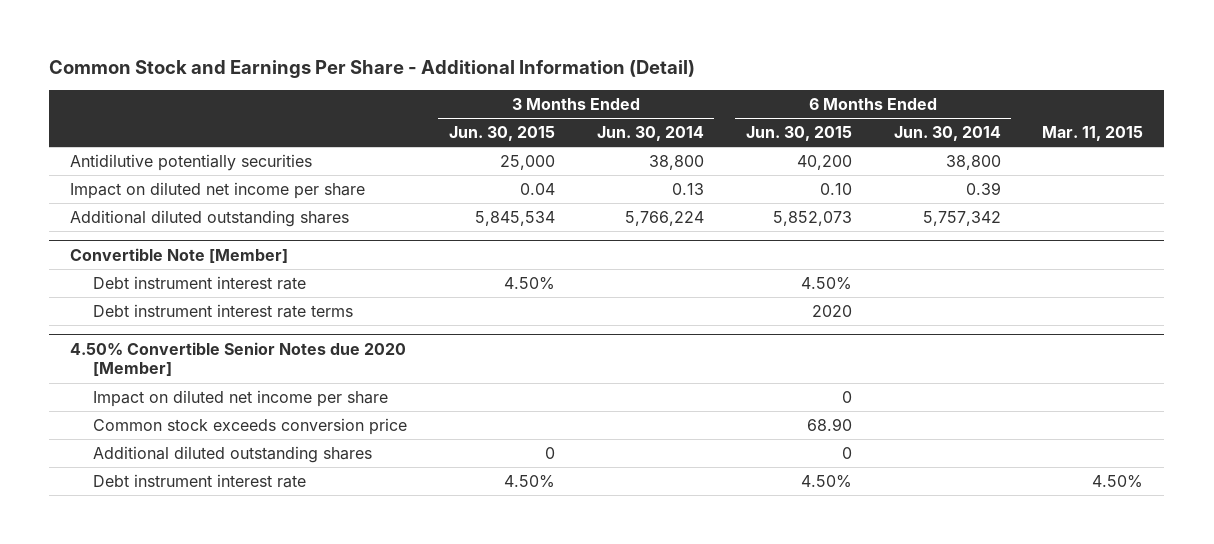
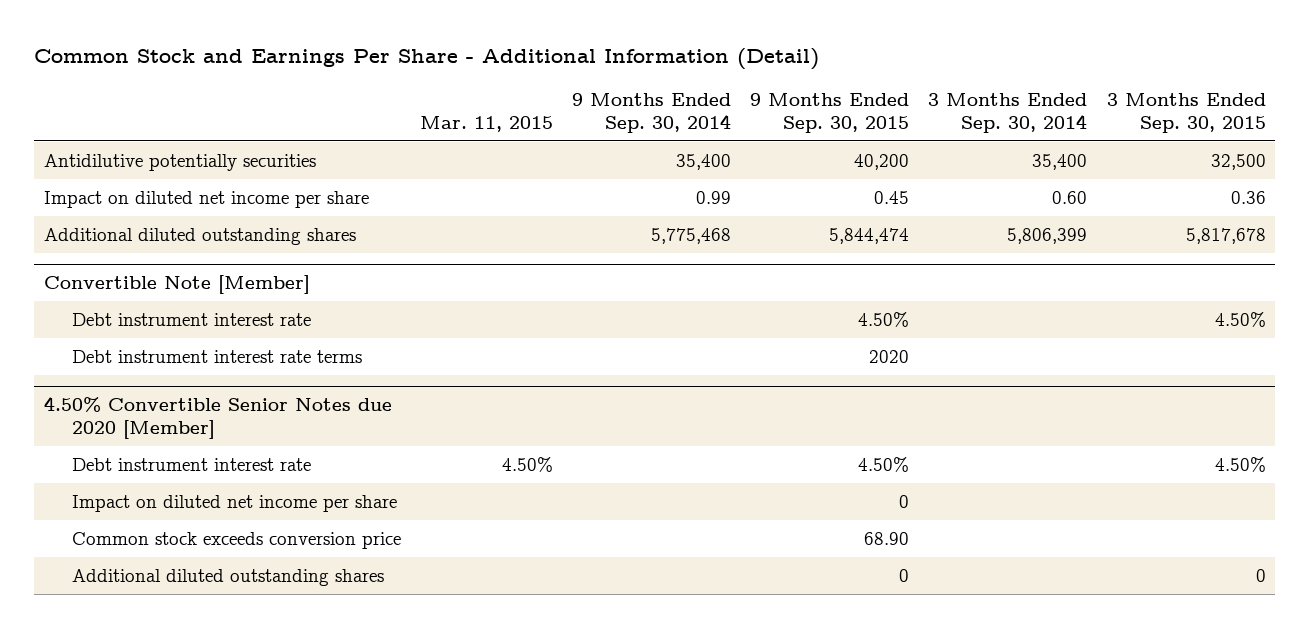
- | 3 Months Ended Jun. 30, 2015 | 3 Months Ended Jun. 30, 2014 | 6 Months Ended Jun. 30, 2015 | 6 Months Ended Jun. 30, 2014 | Mar. 11, 2015
+ | Mar. 11, 2015 | 9 Months Ended Sep. 30, 2014 | 9 Months Ended Sep. 30, 2015 | 3 Months Ended Sep. 30, 2014 | 3 Months Ended Sep. 30, 2015
@ 4.50% Convertible Senior Notes due 2020 [Member]
moved up: Debt instrument interest rate | 4.50% | | 4.50% | | 4.50%

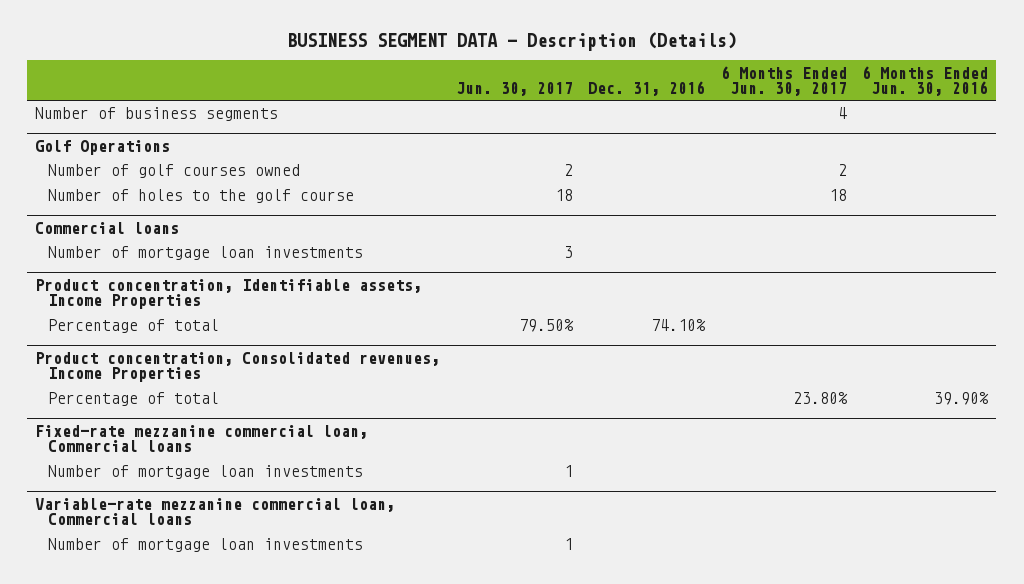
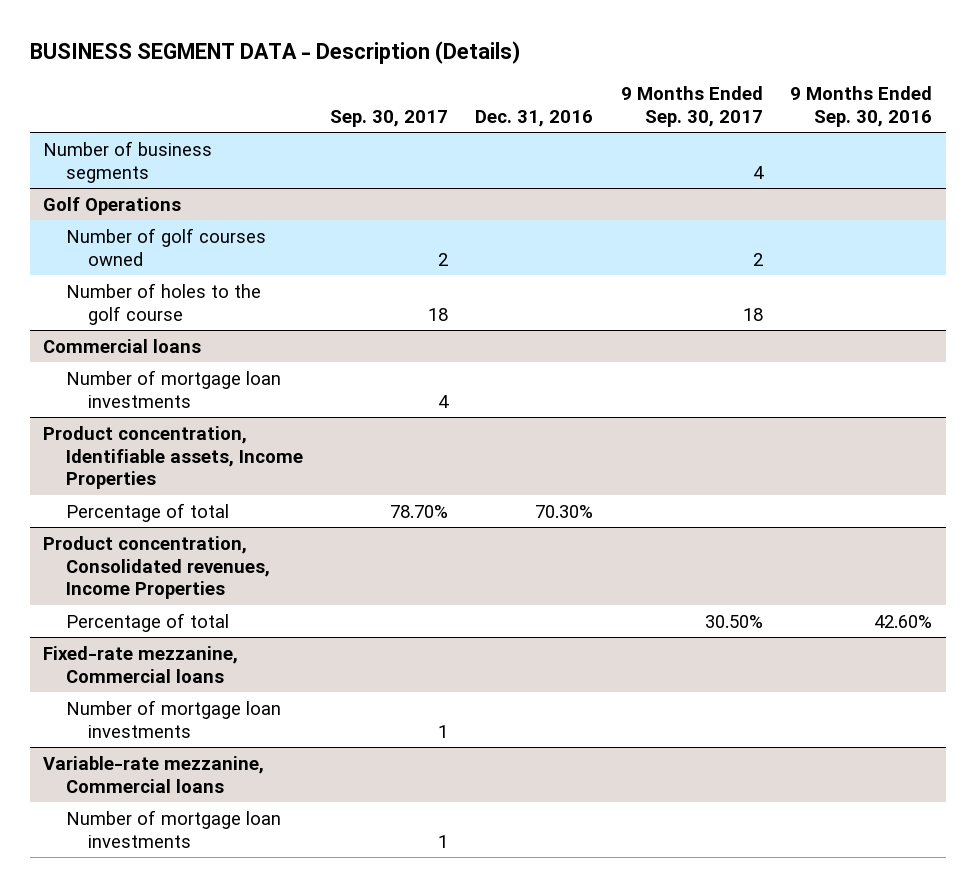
- | Jun. 30, 2017 | Dec. 31, 2016 | 6 Months Ended Jun. 30, 2017 | 6 Months Ended Jun. 30, 2016
+ | Sep. 30, 2017 | Dec. 31, 2016 | 9 Months Ended Sep. 30, 2017 | 9 Months Ended Sep. 30, 2016
@ Product concentration, Identifiable assets, Income Properties
- Percentage of total | 79.50% | 74.10% | |
+ Percentage of total | 78.70% | 70.30% | |
- Fixed-rate mezzanine commercial loan, Commercial loans
+ Fixed-rate mezzanine, Commercial loans
- Variable-rate mezzanine commercial loan, Commercial loans
+ Variable-rate mezzanine, Commercial loans

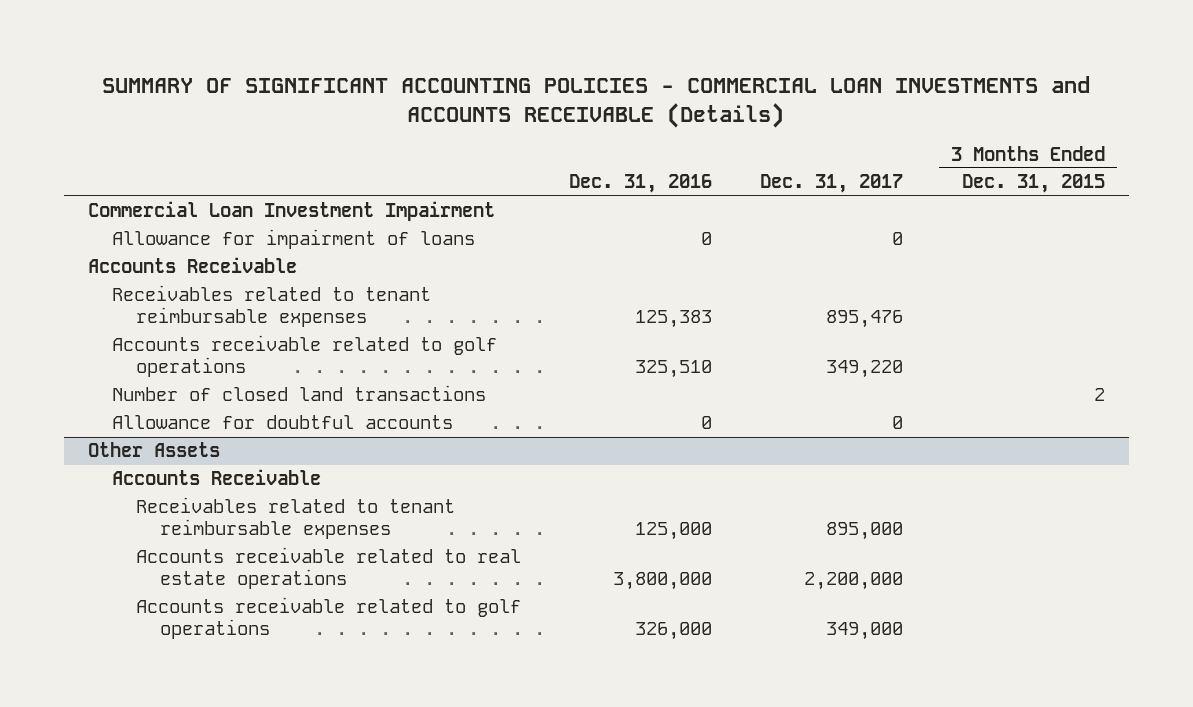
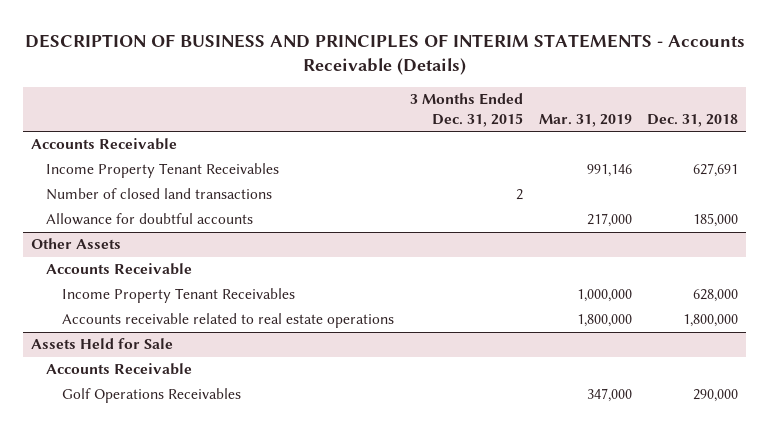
- SUMMARY OF SIGNIFICANT ACCOUNTING POLICIES - COMMERCIAL LOAN INVESTMENTS and ACCOUNTS RECEIVABLE (Details)
+ DESCRIPTION OF BUSINESS AND PRINCIPLES OF INTERIM STATEMENTS - Accounts Receivable (Details)
- | Dec. 31, 2016 | Dec. 31, 2017 | 3 Months Ended Dec. 31, 2015
+ | 3 Months Ended Dec. 31, 2015 | Mar. 31, 2019 | Dec. 31, 2018
- Commercial Loan Investment Impairment
- Allowance for impairment of loans | 0 | 0 |
- Receivables related to tenant reimbursable expenses | 125,383 | 895,476 |
- Accounts receivable related to golf operations | 325,510 | 349,220 |
+ Income Property Tenant Receivables | | 991,146 | 627,691
@ Other Assets
- Receivables related to tenant reimbursable expenses | 125,000 | 895,000 |
+ Income Property Tenant Receivables | | 1,000,000 | 628,000
- Accounts receivable related to golf operations | 326,000 | 349,000 |
+ Assets Held for Sale
+ Accounts Receivable
+ Golf Operations Receivables | | 347,000 | 290,000

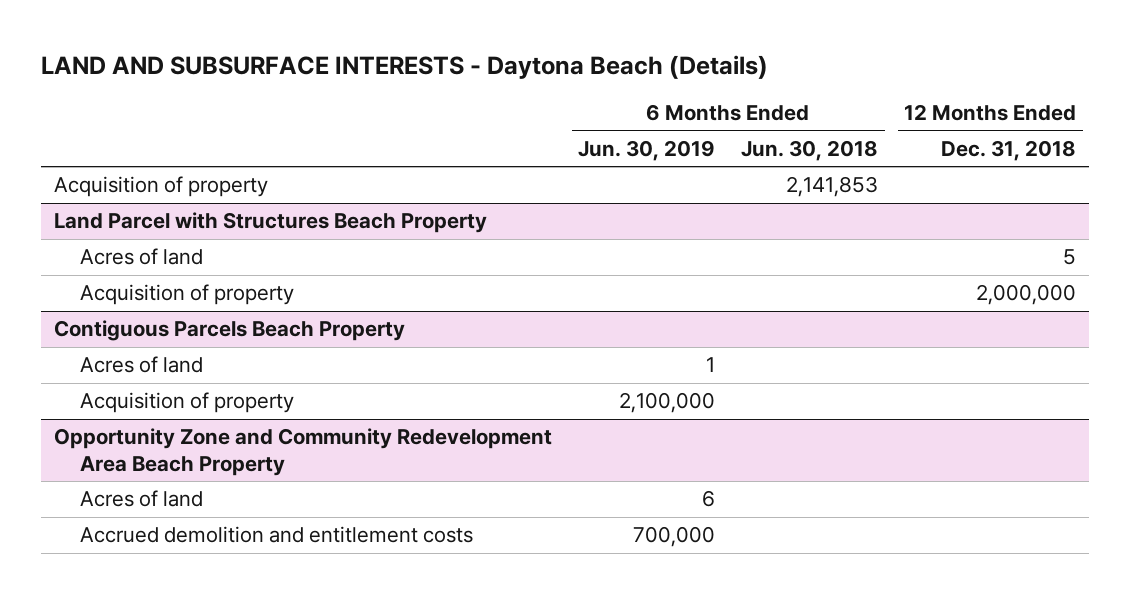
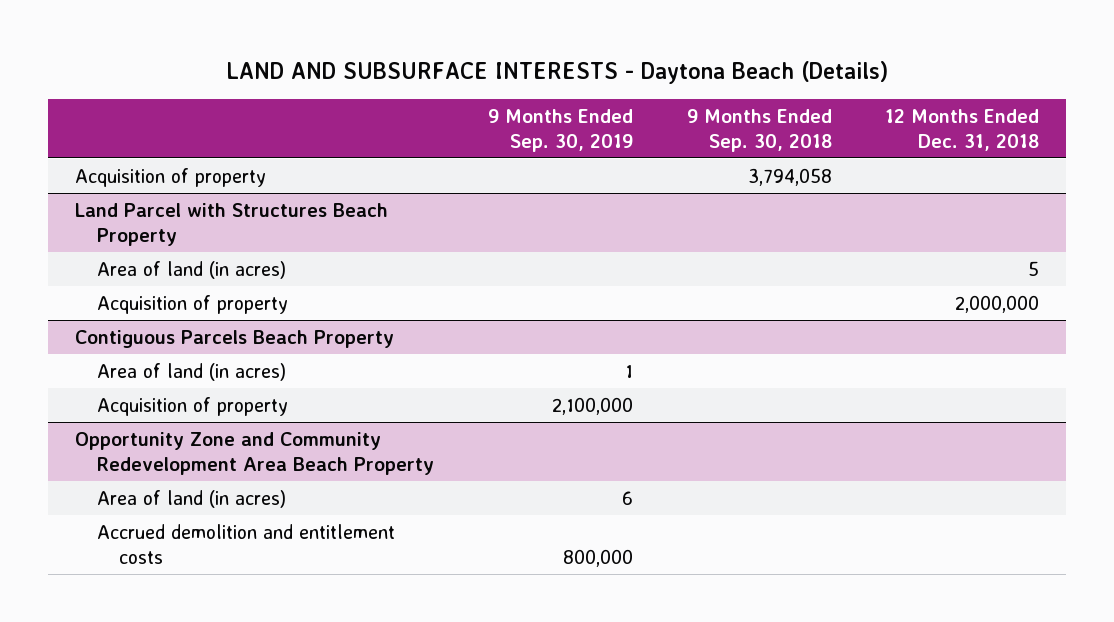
- | 6 Months Ended Jun. 30, 2019 | 6 Months Ended Jun. 30, 2018 | 12 Months Ended Dec. 31, 2018
+ | 9 Months Ended Sep. 30, 2019 | 9 Months Ended Sep. 30, 2018 | 12 Months Ended Dec. 31, 2018
@ Land Parcel with Structures Beach Property
- Acres of land | | | 5
+ Area of land (in acres) | | | 5
@ Contiguous Parcels Beach Property
- Acres of land | 1 | |
+ Area of land (in acres) | 1 | |
@ Opportunity Zone and Community Redevelopment Area Beach Property
- Acres of land | 6 | |
+ Area of land (in acres) | 6 | |

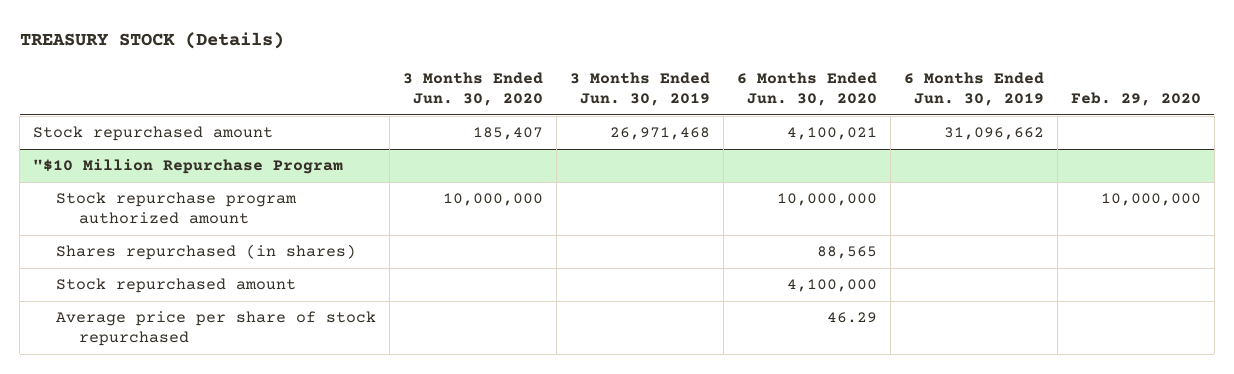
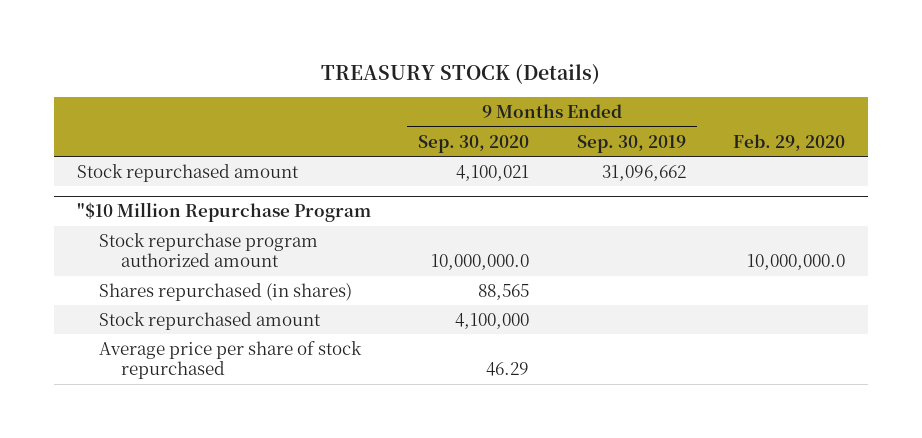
- | 3 Months Ended Jun. 30, 2020 | 3 Months Ended Jun. 30, 2019 | 6 Months Ended Jun. 30, 2020 | 6 Months Ended Jun. 30, 2019 | Feb. 29, 2020
+ | 9 Months Ended Sep. 30, 2020 | 9 Months Ended Sep. 30, 2019 | Feb. 29, 2020
@ "$10 Million Repurchase Program
- Stock repurchase program authorized amount | 10,000,000 | | 10,000,000 | | 10,000,000
+ Stock repurchase program authorized amount | 10,000,000.0 | | 10,000,000.0

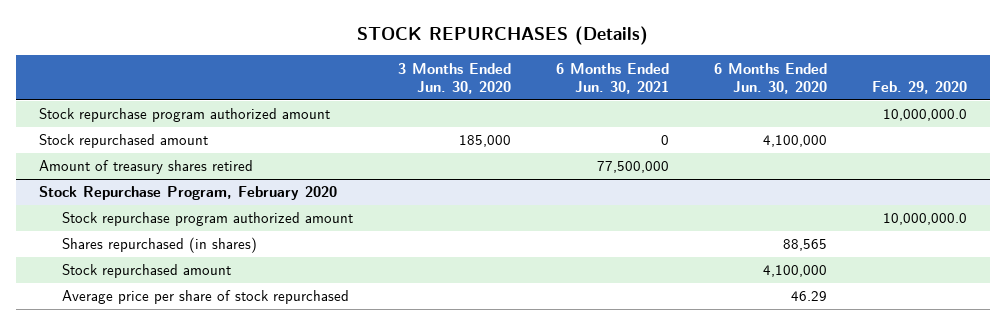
- TREASURY STOCK (Details)
+ STOCK REPURCHASES (Details)
- | 9 Months Ended Sep. 30, 2020 | 9 Months Ended Sep. 30, 2019 | Feb. 29, 2020
+ | 3 Months Ended Jun. 30, 2020 | 6 Months Ended Jun. 30, 2021 | 6 Months Ended Jun. 30, 2020 | Feb. 29, 2020
+ Stock repurchase program authorized amount | | | | 10,000,000.0
- "$10 Million Repurchase Program
+ Amount of treasury shares retired | | 77,500,000 | |
+ Stock Repurchase Program, February 2020

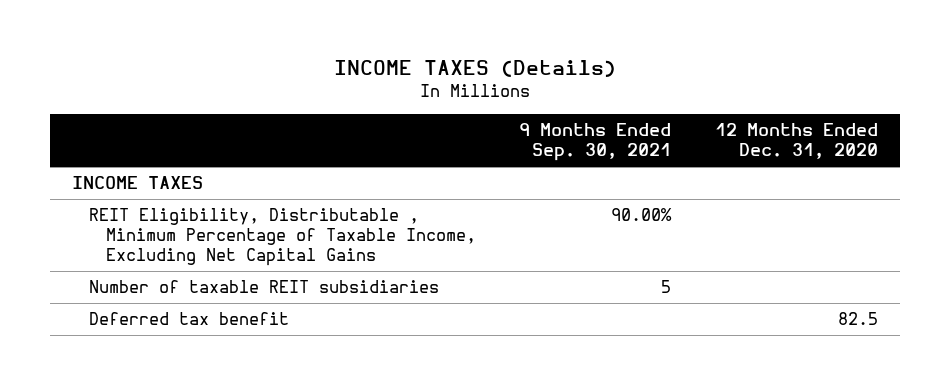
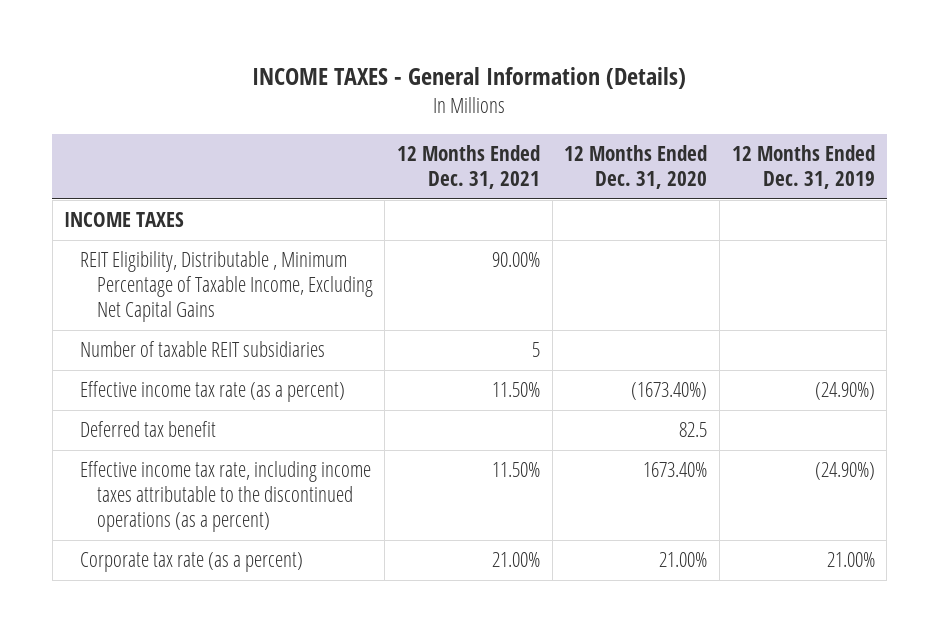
- INCOME TAXES (Details)
+ INCOME TAXES - General Information (Details)
- | 9 Months Ended Sep. 30, 2021 | 12 Months Ended Dec. 31, 2020
+ | 12 Months Ended Dec. 31, 2021 | 12 Months Ended Dec. 31, 2020 | 12 Months Ended Dec. 31, 2019
+ Effective income tax rate (as a percent) | 11.50% | (1673.40%) | (24.90%)
+ Effective income tax rate, including income taxes attributable to the discontinued operations (as a percent) | 11.50% | 1673.40% | (24.90%)
+ Corporate tax rate (as a percent) | 21.00% | 21.00% | 21.00%

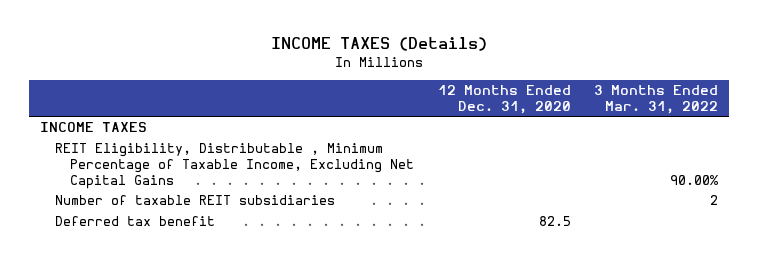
- INCOME TAXES - General Information (Details)
+ INCOME TAXES (Details)
- | 12 Months Ended Dec. 31, 2021 | 12 Months Ended Dec. 31, 2020 | 12 Months Ended Dec. 31, 2019
+ | 12 Months Ended Dec. 31, 2020 | 3 Months Ended Mar. 31, 2022
- Effective income tax rate (as a percent) | 11.50% | (1673.40%) | (24.90%)
- Effective income tax rate, including income taxes attributable to the discontinued operations (as a percent) | 11.50% | 1673.40% | (24.90%)
- Corporate tax rate (as a percent) | 21.00% | 21.00% | 21.00%

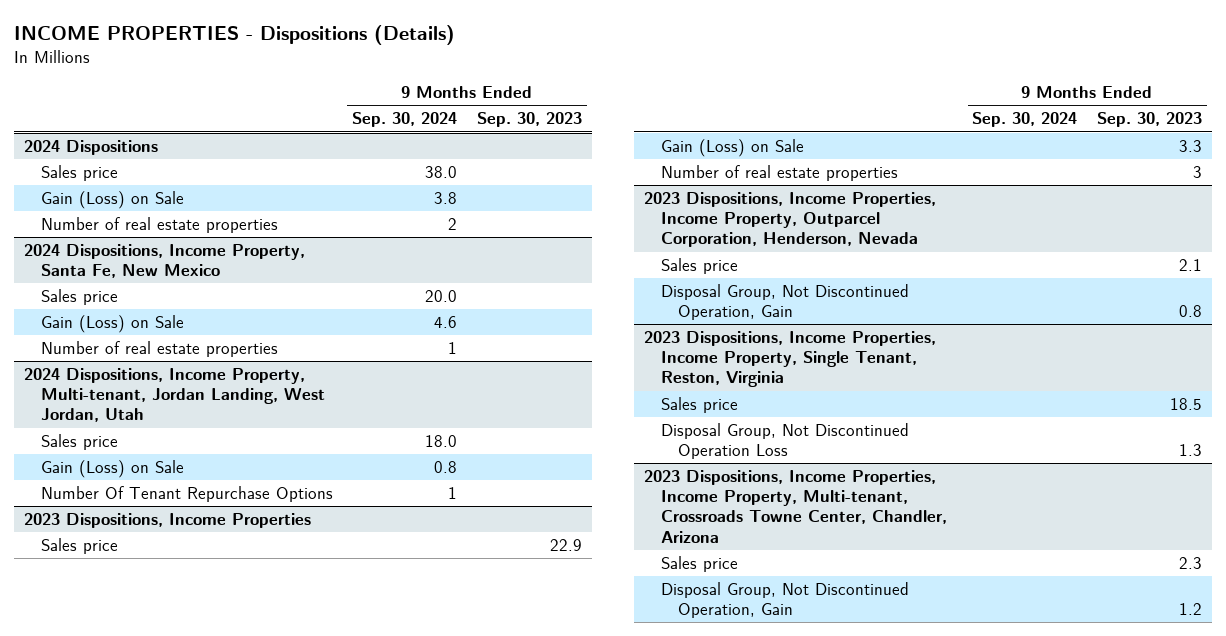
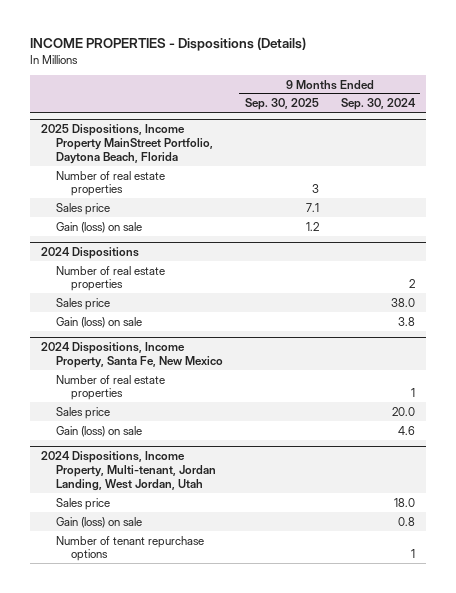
- | 9 Months Ended Sep. 30, 2024 | 9 Months Ended Sep. 30, 2023
+ | 9 Months Ended Sep. 30, 2025 | 9 Months Ended Sep. 30, 2024
+ 2025 Dispositions, Income Property MainStreet Portfolio, Daytona Beach, Florida
+ Number of real estate properties | 3 |
+ Sales price | 7.1 |
+ Gain (loss) on sale | 1.2 |
@ 2024 Dispositions
- Gain (Loss) on Sale | 3.8 |
moved down: Sales price | | 38.0
+ Gain (loss) on sale | | 3.8
@ 2024 Dispositions, Income Property, Santa Fe, New Mexico
- Gain (Loss) on Sale | 4.6 |
moved down: Sales price | | 20.0
+ Gain (loss) on sale | | 4.6
@ 2024 Dispositions, Income Property, Multi-tenant, Jordan Landing, West Jordan, Utah
- Gain (Loss) on Sale | 0.8 |
- Number Of Tenant Repurchase Options | 1 |
- 2023 Dispositions, Income Properties
- Sales price | | 22.9
- Gain (Loss) on Sale | | 3.3
- Number of real estate properties | | 3
- 2023 Dispositions, Income Properties, Income Property, Outparcel Corporation, Henderson, Nevada
- Sales price | | 2.1
- Disposal Group, Not Discontinued Operation, Gain | | 0.8
- 2023 Dispositions, Income Properties, Income Property, Single Tenant, Reston, Virginia
- Sales price | | 18.5
- Disposal Group, Not Discontinued Operation Loss | | 1.3
- 2023 Dispositions, Income Properties, Income Property, Multi-tenant, Crossroads Towne Center, Chandler, Arizona
- Sales price | | 2.3
- Disposal Group, Not Discontinued Operation, Gain | | 1.2
@ 2024 Dispositions, Income Property, Multi-tenant, Jordan Landing, West Jordan, Utah
+ Gain (loss) on sale | | 0.8
+ Number of tenant repurchase options | | 1

